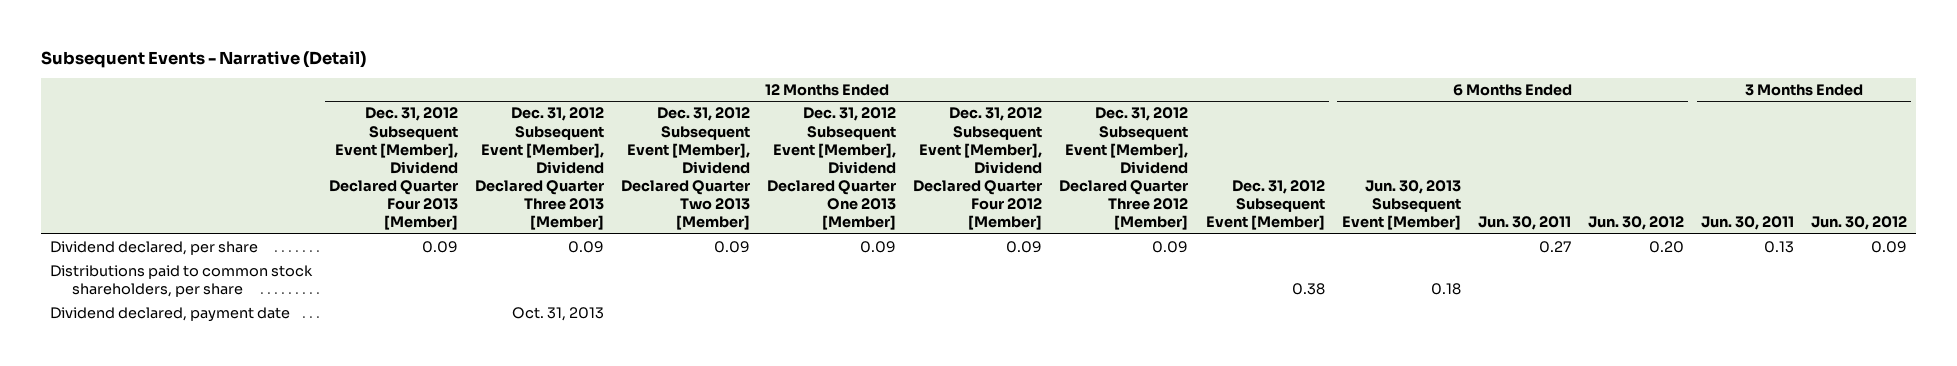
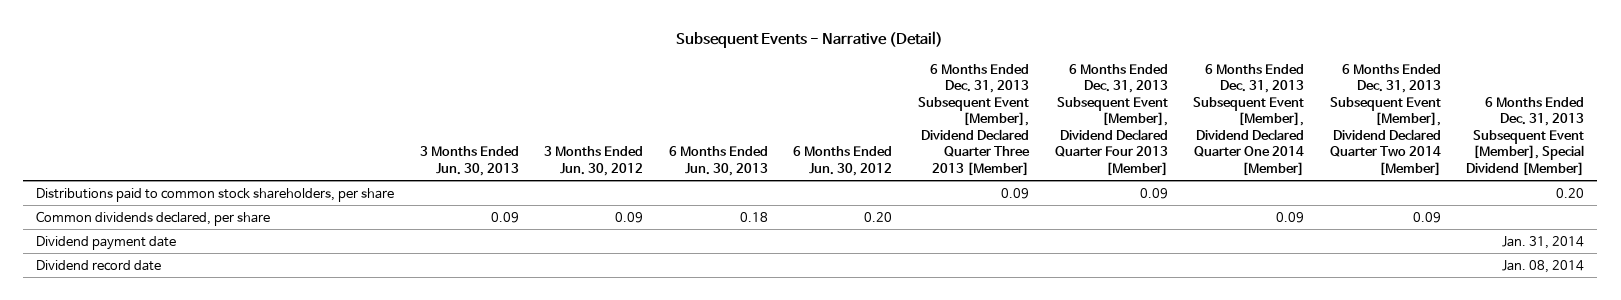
- | 12 Months Ended Dec. 31, 2012 Subsequent Event [Member], Dividend Declared Quarter Four 2013 [Member] | 12 Months Ended Dec. 31, 2012 Subsequent Event [Member], Dividend Declared Quarter Three 2013 [Member] | 12 Months Ended Dec. 31, 2012 Subsequent Event [Member], Dividend Declared Quarter Two 2013 [Member] | 12 Months Ended Dec. 31, 2012 Subsequent Event [Member], Dividend Declared Quarter One 2013 [Member] | 12 Months Ended Dec. 31, 2012 Subsequent Event [Member], Dividend Declared Quarter Four 2012 [Member] | 12 Months Ended Dec. 31, 2012 Subsequent Event [Member], Dividend Declared Quarter Three 2012 [Member] | 12 Months Ended Dec. 31, 2012 Subsequent Event [Member] | 6 Months Ended Jun. 30, 2013 Subsequent Event [Member] | 6 Months Ended Jun. 30, 2011 | 6 Months Ended Jun. 30, 2012 | 3 Months Ended Jun. 30, 2011 | 3 Months Ended Jun. 30, 2012
+ | 3 Months Ended Jun. 30, 2013 | 3 Months Ended Jun. 30, 2012 | 6 Months Ended Jun. 30, 2013 | 6 Months Ended Jun. 30, 2012 | 6 Months Ended Dec. 31, 2013 Subsequent Event [Member], Dividend Declared Quarter Three 2013 [Member] | 6 Months Ended Dec. 31, 2013 Subsequent Event [Member], Dividend Declared Quarter Four 2013 [Member] | 6 Months Ended Dec. 31, 2013 Subsequent Event [Member], Dividend Declared Quarter One 2014 [Member] | 6 Months Ended Dec. 31, 2013 Subsequent Event [Member], Dividend Declared Quarter Two 2014 [Member] | 6 Months Ended Dec. 31, 2013 Subsequent Event [Member], Special Dividend [Member]
- Dividend declared, per share | 0.09 | 0.09 | 0.09 | 0.09 | 0.09 | 0.09 | | | 0.27 | 0.20 | 0.13 | 0.09
- Dividend declared, payment date | | Oct. 31, 2013 | | | | | | | | | |
+ Common dividends declared, per share | 0.09 | 0.09 | 0.18 | 0.20 | | | 0.09 | 0.09 |
+ Dividend payment date | | | | | | | | | Jan. 31, 2014
+ Dividend record date | | | | | | | | | Jan. 08, 2014

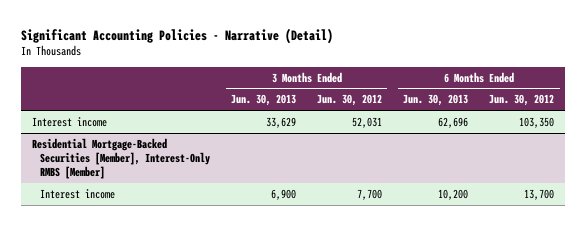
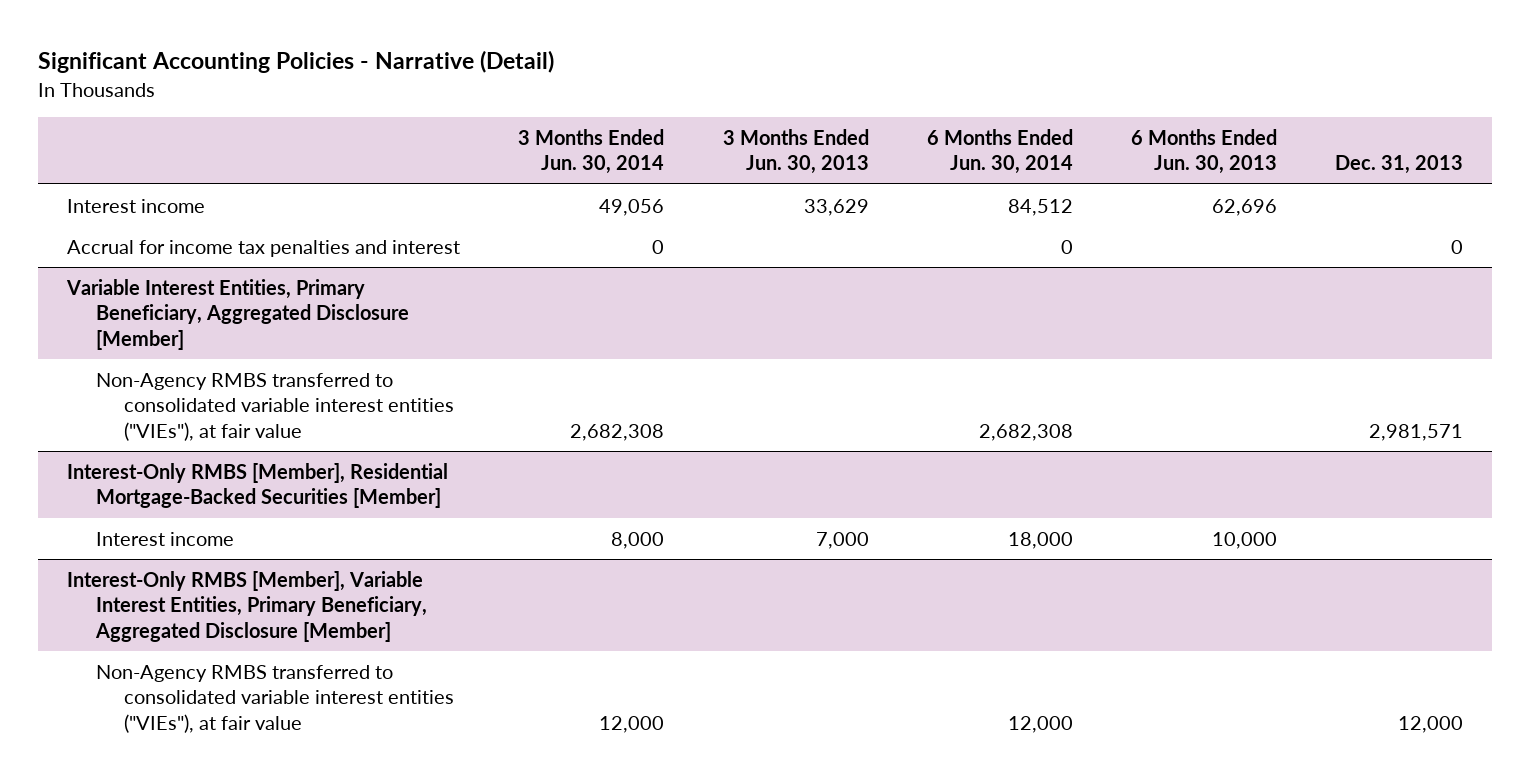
- | 3 Months Ended Jun. 30, 2013 | 3 Months Ended Jun. 30, 2012 | 6 Months Ended Jun. 30, 2013 | 6 Months Ended Jun. 30, 2012
+ | 3 Months Ended Jun. 30, 2014 | 3 Months Ended Jun. 30, 2013 | 6 Months Ended Jun. 30, 2014 | 6 Months Ended Jun. 30, 2013 | Dec. 31, 2013
- Residential Mortgage-Backed Securities [Member], Interest-Only RMBS [Member]
- Interest income | 6,900 | 7,700 | 10,200 | 13,700
+ Accrual for income tax penalties and interest | 0 | | 0 | | 0
+ Variable Interest Entities, Primary Beneficiary, Aggregated Disclosure [Member]
+ Non-Agency RMBS transferred to consolidated variable interest entities ("VIEs"), at fair value | 2,682,308 | | 2,682,308 | | 2,981,571
+ Interest-Only RMBS [Member], Residential Mortgage-Backed Securities [Member]
+ Interest income | 8,000 | 7,000 | 18,000 | 10,000 |
+ Interest-Only RMBS [Member], Variable Interest Entities, Primary Beneficiary, Aggregated Disclosure [Member]
+ Non-Agency RMBS transferred to consolidated variable interest entities ("VIEs"), at fair value | 12,000 | | 12,000 | | 12,000

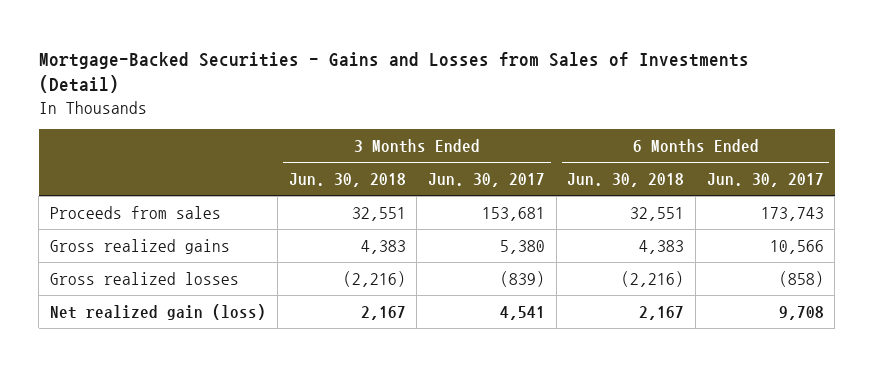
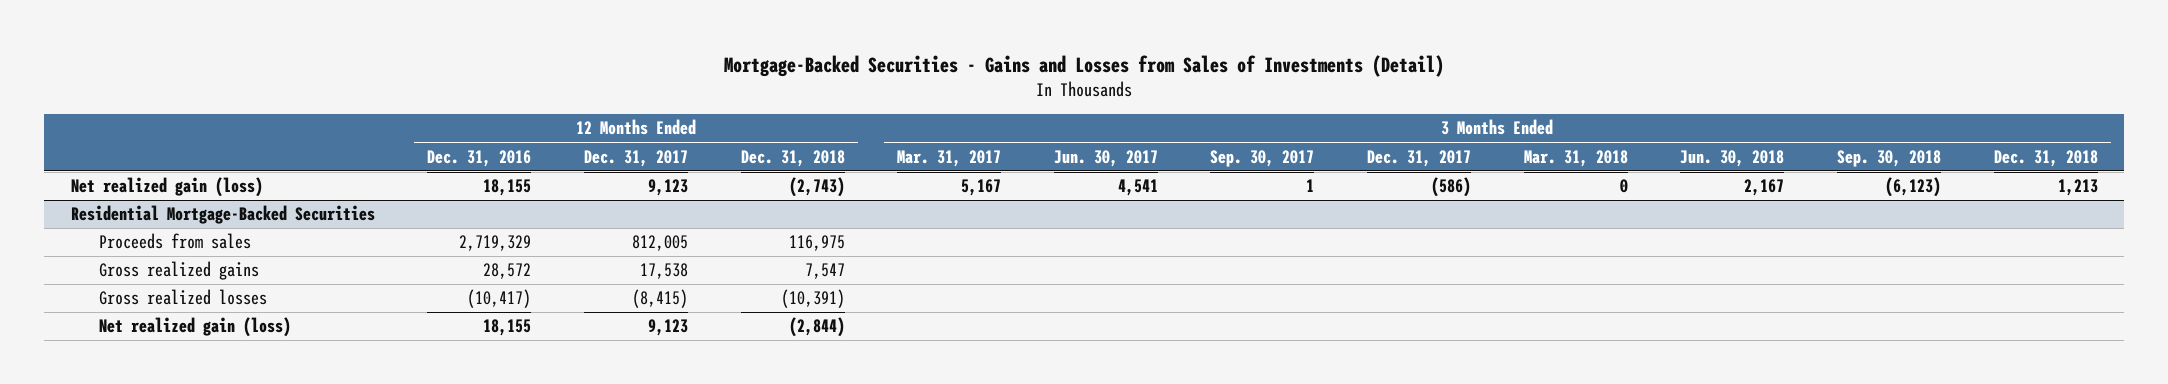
- | 3 Months Ended Jun. 30, 2018 | 3 Months Ended Jun. 30, 2017 | 6 Months Ended Jun. 30, 2018 | 6 Months Ended Jun. 30, 2017
+ | 12 Months Ended Dec. 31, 2016 | 12 Months Ended Dec. 31, 2017 | 12 Months Ended Dec. 31, 2018 | 3 Months Ended Mar. 31, 2017 | 3 Months Ended Jun. 30, 2017 | 3 Months Ended Sep. 30, 2017 | 3 Months Ended Dec. 31, 2017 | 3 Months Ended Mar. 31, 2018 | 3 Months Ended Jun. 30, 2018 | 3 Months Ended Sep. 30, 2018 | 3 Months Ended Dec. 31, 2018
- Proceeds from sales | 32,551 | 153,681 | 32,551 | 173,743
- Gross realized gains | 4,383 | 5,380 | 4,383 | 10,566
- Gross realized losses | (2,216) | (839) | (2,216) | (858)
+ Residential Mortgage-Backed Securities
+ Proceeds from sales | 2,719,329 | 812,005 | 116,975 | | | | | | | |
+ Gross realized gains | 28,572 | 17,538 | 7,547 | | | | | | | |
+ Gross realized losses | (10,417) | (8,415) | (10,391) | | | | | | | |
+ Net realized gain (loss) | 18,155 | 9,123 | (2,844) | | | | | | | |

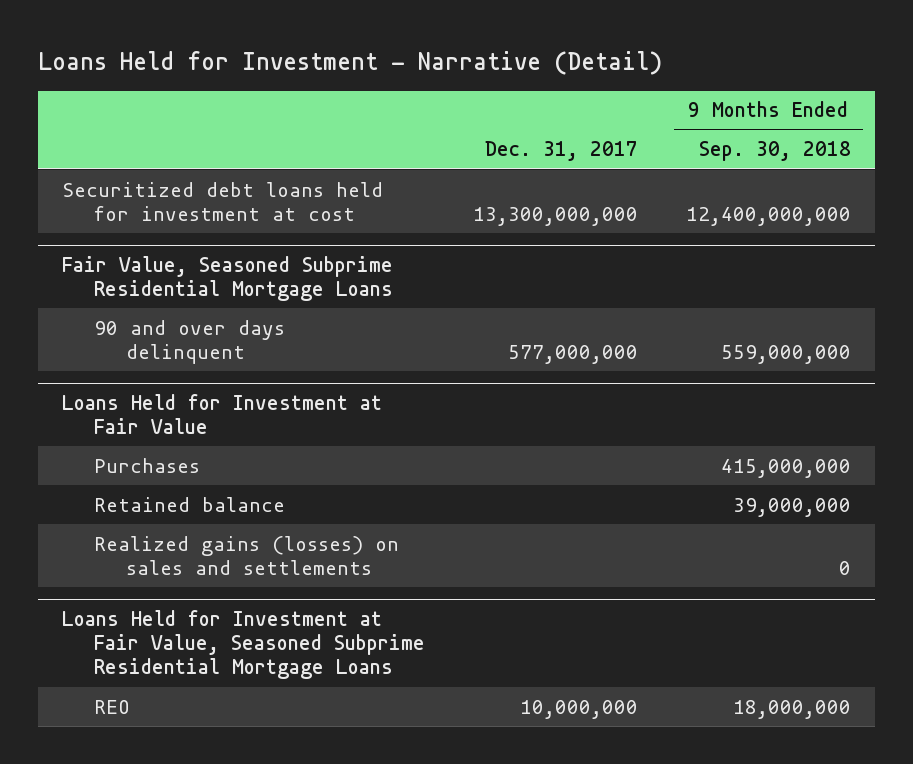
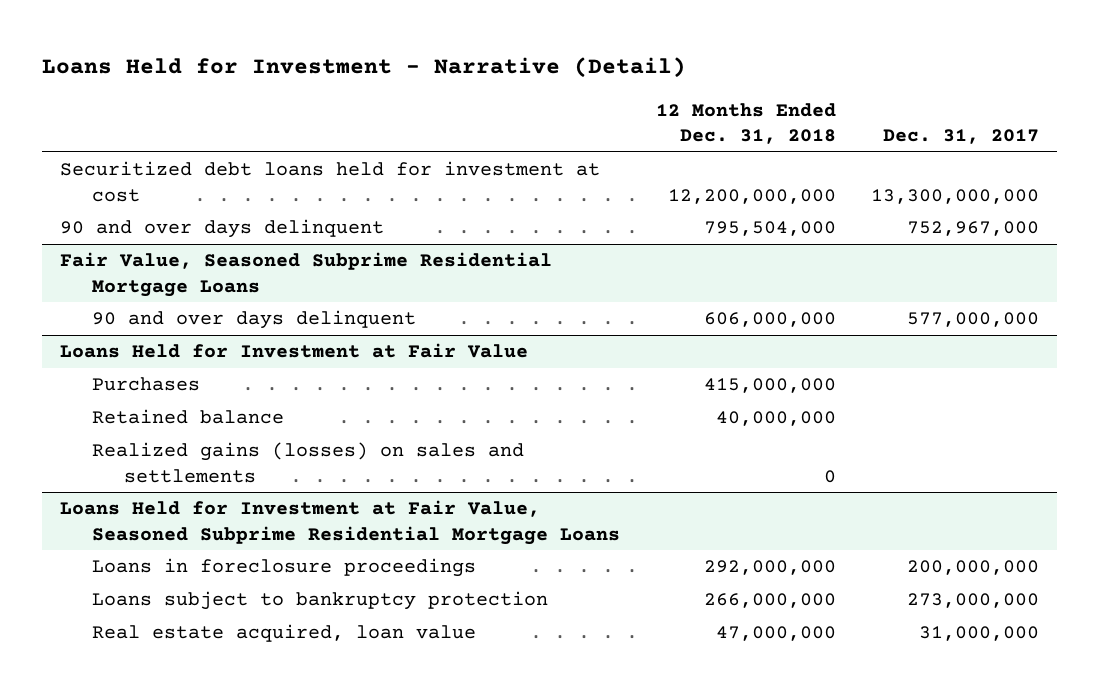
- | Dec. 31, 2017 | 9 Months Ended Sep. 30, 2018
+ | 12 Months Ended Dec. 31, 2018 | Dec. 31, 2017
+ 90 and over days delinquent | 795,504,000 | 752,967,000
@ Loans Held for Investment at Fair Value, Seasoned Subprime Residential Mortgage Loans
- REO | 10,000,000 | 18,000,000
+ Loans in foreclosure proceedings | 292,000,000 | 200,000,000
+ Loans subject to bankruptcy protection | 266,000,000 | 273,000,000
+ Real estate acquired, loan value | 47,000,000 | 31,000,000

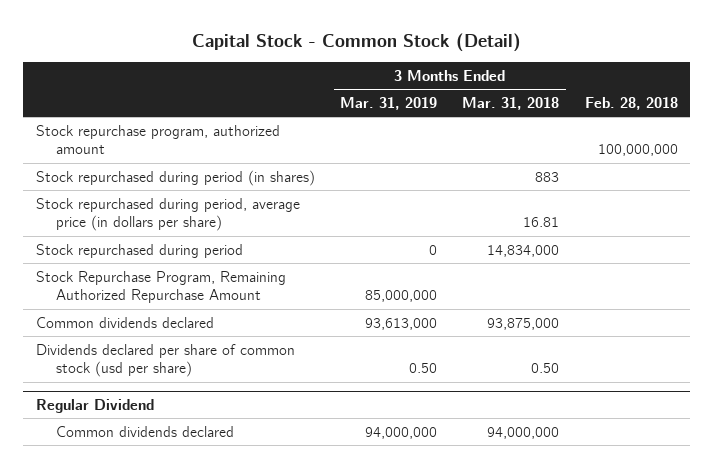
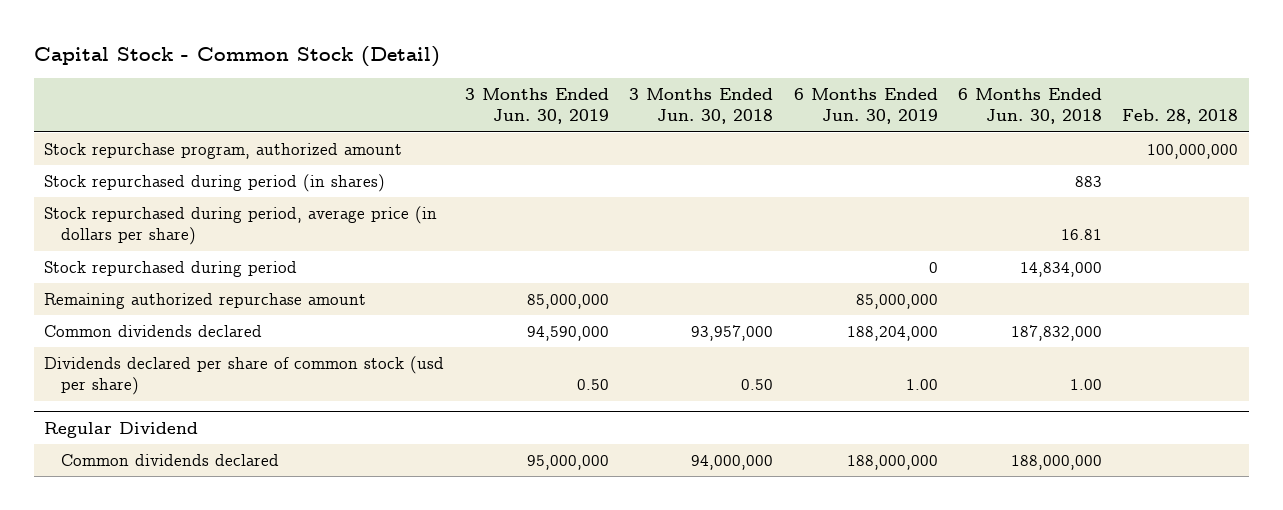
- | 3 Months Ended Mar. 31, 2019 | 3 Months Ended Mar. 31, 2018 | Feb. 28, 2018
+ | 3 Months Ended Jun. 30, 2019 | 3 Months Ended Jun. 30, 2018 | 6 Months Ended Jun. 30, 2019 | 6 Months Ended Jun. 30, 2018 | Feb. 28, 2018
- Stock Repurchase Program, Remaining Authorized Repurchase Amount | 85,000,000 | |
+ Remaining authorized repurchase amount | 85,000,000 | | 85,000,000 | |

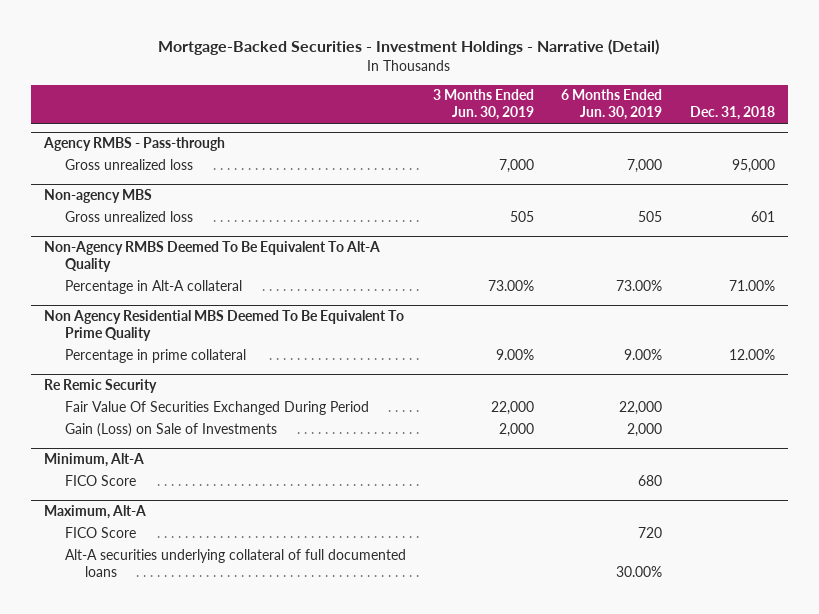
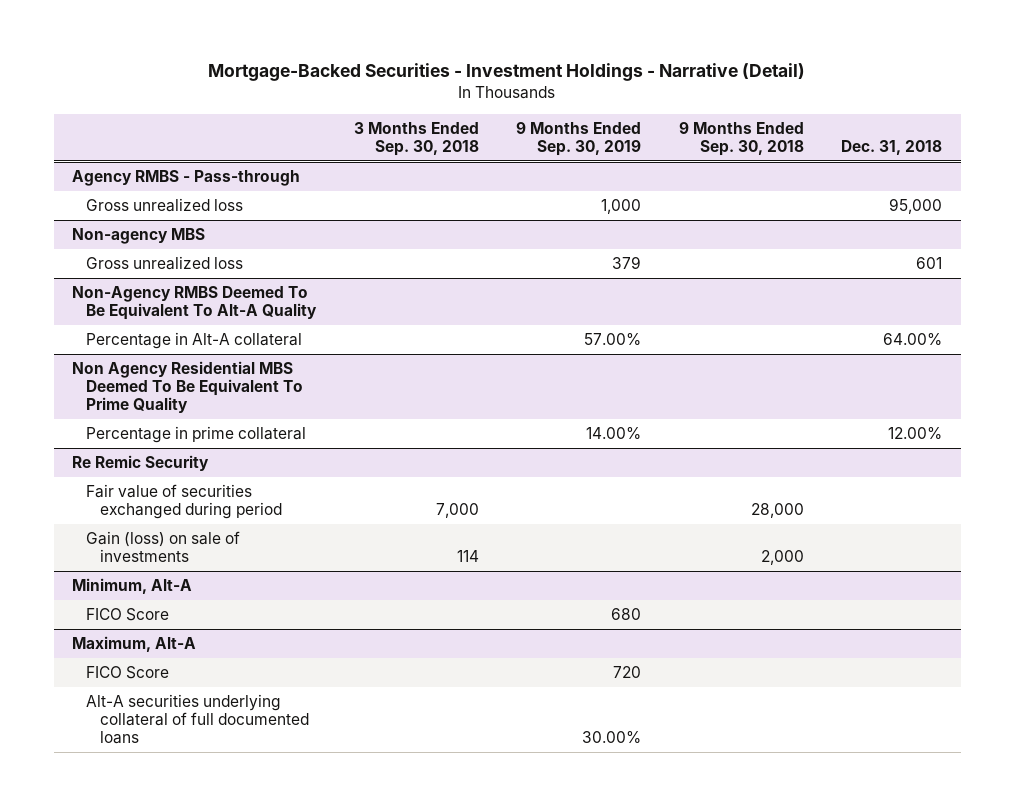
- | 3 Months Ended Jun. 30, 2019 | 6 Months Ended Jun. 30, 2019 | Dec. 31, 2018
+ | 3 Months Ended Sep. 30, 2018 | 9 Months Ended Sep. 30, 2019 | 9 Months Ended Sep. 30, 2018 | Dec. 31, 2018
@ Non-Agency RMBS Deemed To Be Equivalent To Alt-A Quality
- Percentage in Alt-A collateral | 73.00% | 73.00% | 71.00%
+ Percentage in Alt-A collateral | | 57.00% | | 64.00%
@ Re Remic Security
- Fair Value Of Securities Exchanged During Period | 22,000 | 22,000 |
- Gain (Loss) on Sale of Investments | 2,000 | 2,000 |
+ Fair value of securities exchanged during period | 7,000 | | 28,000 |
+ Gain (loss) on sale of investments | 114 | | 2,000 |

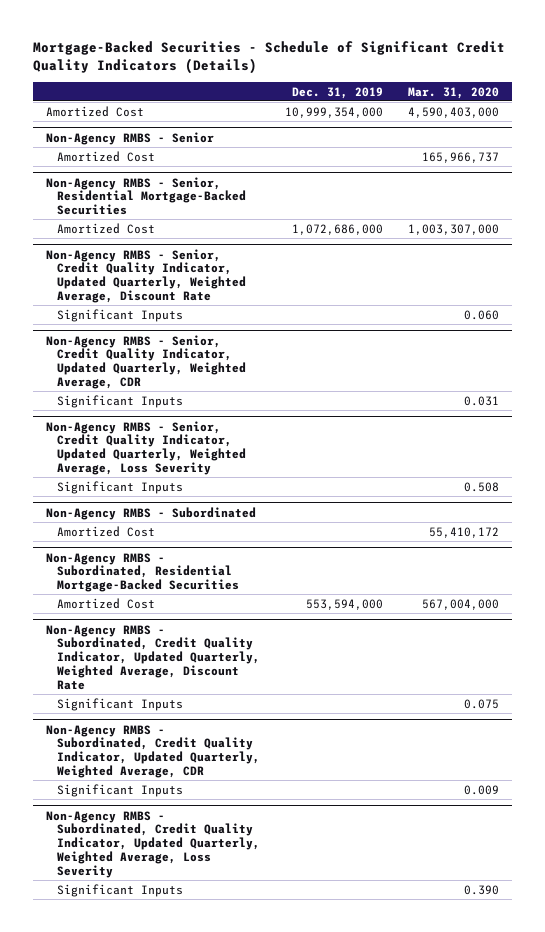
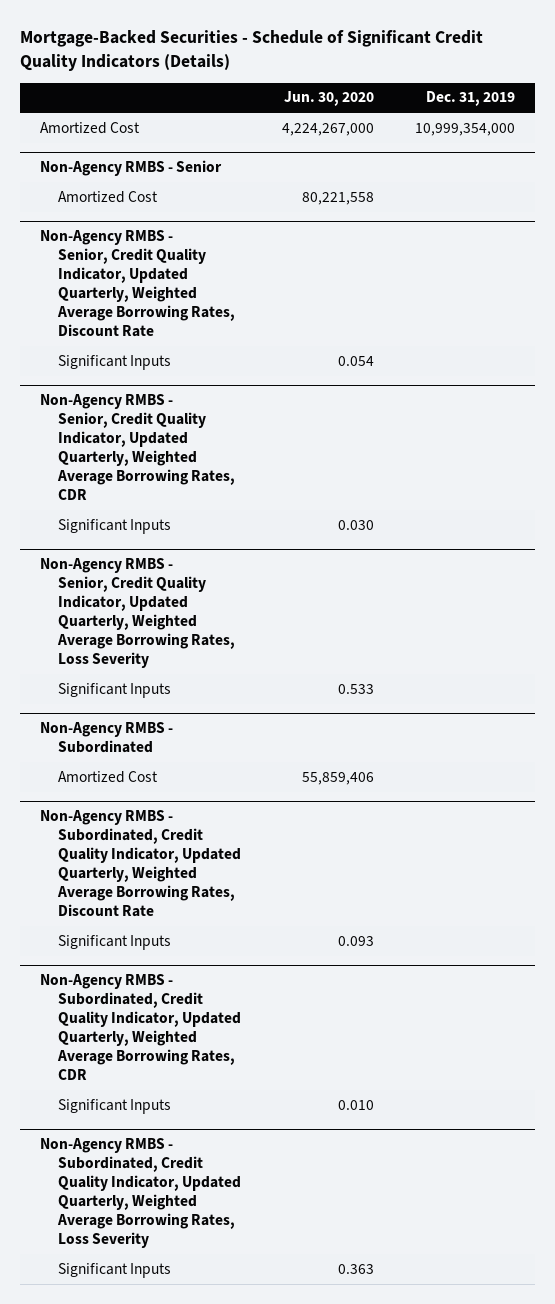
- | Dec. 31, 2019 | Mar. 31, 2020
+ | Jun. 30, 2020 | Dec. 31, 2019
- Non-Agency RMBS - Senior, Residential Mortgage-Backed Securities
- Amortized Cost | 1,072,686,000 | 1,003,307,000
- Non-Agency RMBS - Senior, Credit Quality Indicator, Updated Quarterly, Weighted Average, Discount Rate
+ Non-Agency RMBS - Senior, Credit Quality Indicator, Updated Quarterly, Weighted Average Borrowing Rates, Discount Rate
- Non-Agency RMBS - Senior, Credit Quality Indicator, Updated Quarterly, Weighted Average, CDR
+ Non-Agency RMBS - Senior, Credit Quality Indicator, Updated Quarterly, Weighted Average Borrowing Rates, CDR
- Non-Agency RMBS - Senior, Credit Quality Indicator, Updated Quarterly, Weighted Average, Loss Severity
+ Non-Agency RMBS - Senior, Credit Quality Indicator, Updated Quarterly, Weighted Average Borrowing Rates, Loss Severity
- Non-Agency RMBS - Subordinated, Residential Mortgage-Backed Securities
- Amortized Cost | 553,594,000 | 567,004,000
- Non-Agency RMBS - Subordinated, Credit Quality Indicator, Updated Quarterly, Weighted Average, Discount Rate
+ Non-Agency RMBS - Subordinated, Credit Quality Indicator, Updated Quarterly, Weighted Average Borrowing Rates, Discount Rate
- Non-Agency RMBS - Subordinated, Credit Quality Indicator, Updated Quarterly, Weighted Average, CDR
+ Non-Agency RMBS - Subordinated, Credit Quality Indicator, Updated Quarterly, Weighted Average Borrowing Rates, CDR
- Non-Agency RMBS - Subordinated, Credit Quality Indicator, Updated Quarterly, Weighted Average, Loss Severity
+ Non-Agency RMBS - Subordinated, Credit Quality Indicator, Updated Quarterly, Weighted Average Borrowing Rates, Loss Severity

